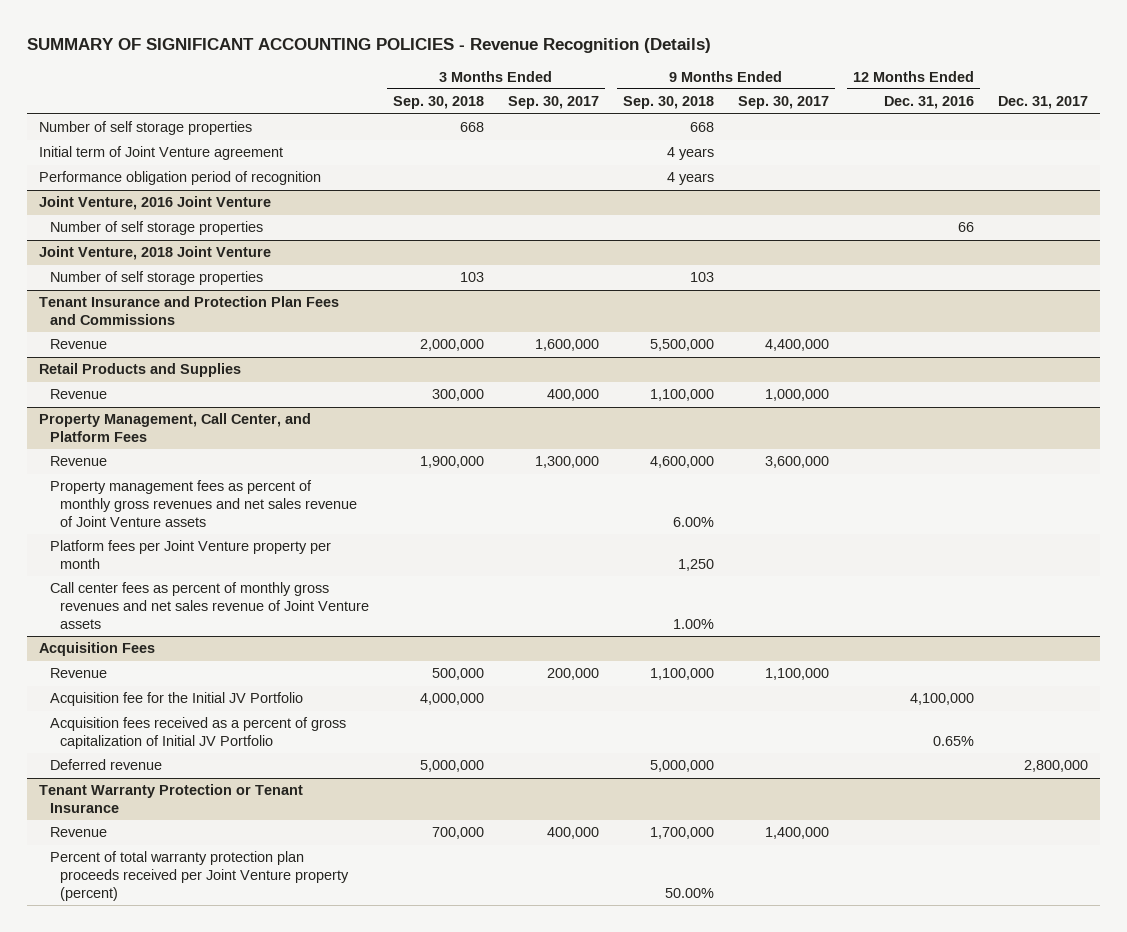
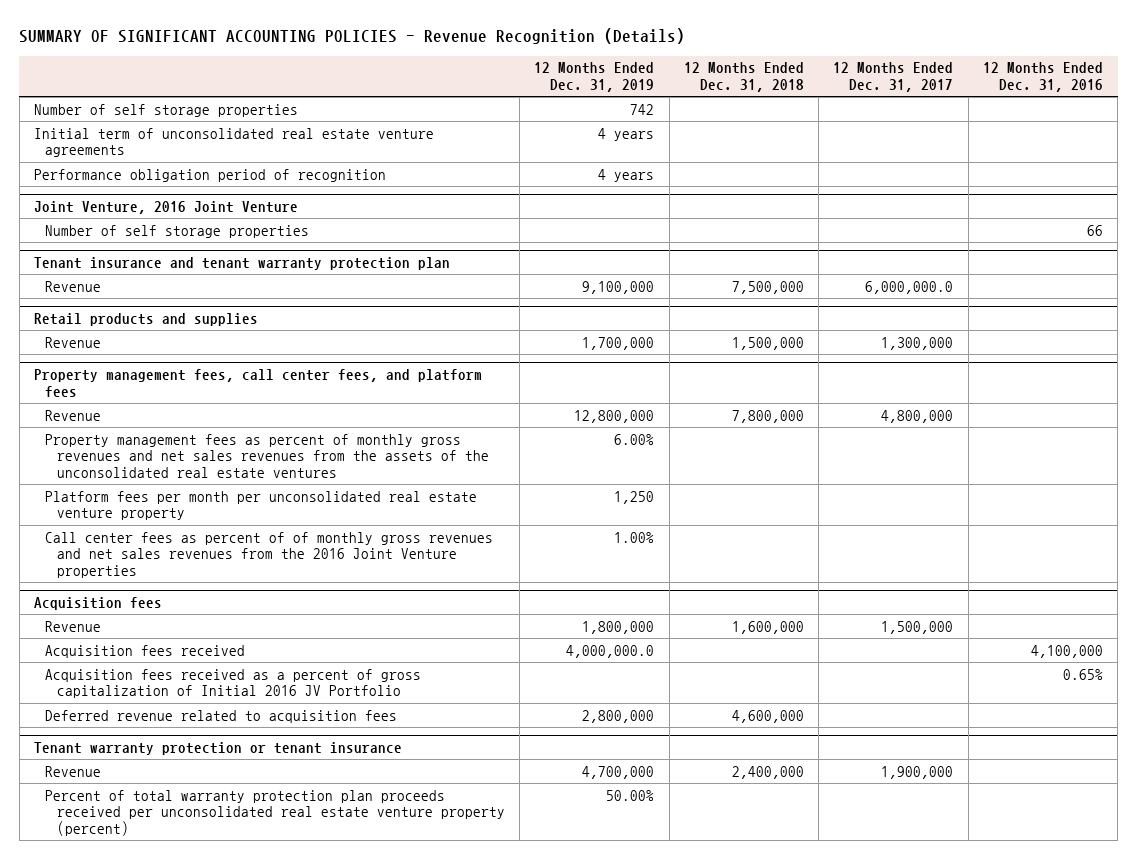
- | 3 Months Ended Sep. 30, 2018 | 3 Months Ended Sep. 30, 2017 | 9 Months Ended Sep. 30, 2018 | 9 Months Ended Sep. 30, 2017 | 12 Months Ended Dec. 31, 2016 | Dec. 31, 2017
+ | 12 Months Ended Dec. 31, 2019 | 12 Months Ended Dec. 31, 2018 | 12 Months Ended Dec. 31, 2017 | 12 Months Ended Dec. 31, 2016
- Initial term of Joint Venture agreement | | | 4 years | | |
+ Initial term of unconsolidated real estate venture agreements | 4 years | | |
- Joint Venture, 2018 Joint Venture
- Number of self storage properties | 103 | | 103 | | |
- Tenant Insurance and Protection Plan Fees and Commissions
- Revenue | 2,000,000 | 1,600,000 | 5,500,000 | 4,400,000 | |
- Retail Products and Supplies
+ Tenant insurance and tenant warranty protection plan
+ Revenue | 9,100,000 | 7,500,000 | 6,000,000.0 |
+ Retail products and supplies
- Property Management, Call Center, and Platform Fees
+ Property management fees, call center fees, and platform fees
- Property management fees as percent of monthly gross revenues and net sales revenue of Joint Venture assets | | | 6.00% | | |
- Platform fees per Joint Venture property per month | | | 1,250 | | |
- Call center fees as percent of monthly gross revenues and net sales revenue of Joint Venture assets | | | 1.00% | | |
- Acquisition Fees
+ Property management fees as percent of monthly gross revenues and net sales revenues from the assets of the unconsolidated real estate ventures | 6.00% | | |
+ Platform fees per month per unconsolidated real estate venture property | 1,250 | | |
+ Call center fees as percent of of monthly gross revenues and net sales revenues from the 2016 Joint Venture properties | 1.00% | | |
+ Acquisition fees
- Acquisition fee for the Initial JV Portfolio | 4,000,000 | | | | 4,100,000 |
- Acquisition fees received as a percent of gross capitalization of Initial JV Portfolio | | | | | 0.65% |
- Deferred revenue | 5,000,000 | | 5,000,000 | | | 2,800,000
- Tenant Warranty Protection or Tenant Insurance
+ Acquisition fees received | 4,000,000.0 | | | 4,100,000
+ Acquisition fees received as a percent of gross capitalization of Initial 2016 JV Portfolio | | | | 0.65%
+ Deferred revenue related to acquisition fees | 2,800,000 | 4,600,000 | |
+ Tenant warranty protection or tenant insurance
- Percent of total warranty protection plan proceeds received per Joint Venture property (percent) | | | 50.00% | | |
+ Percent of total warranty protection plan proceeds received per unconsolidated real estate venture property (percent) | 50.00% | | |

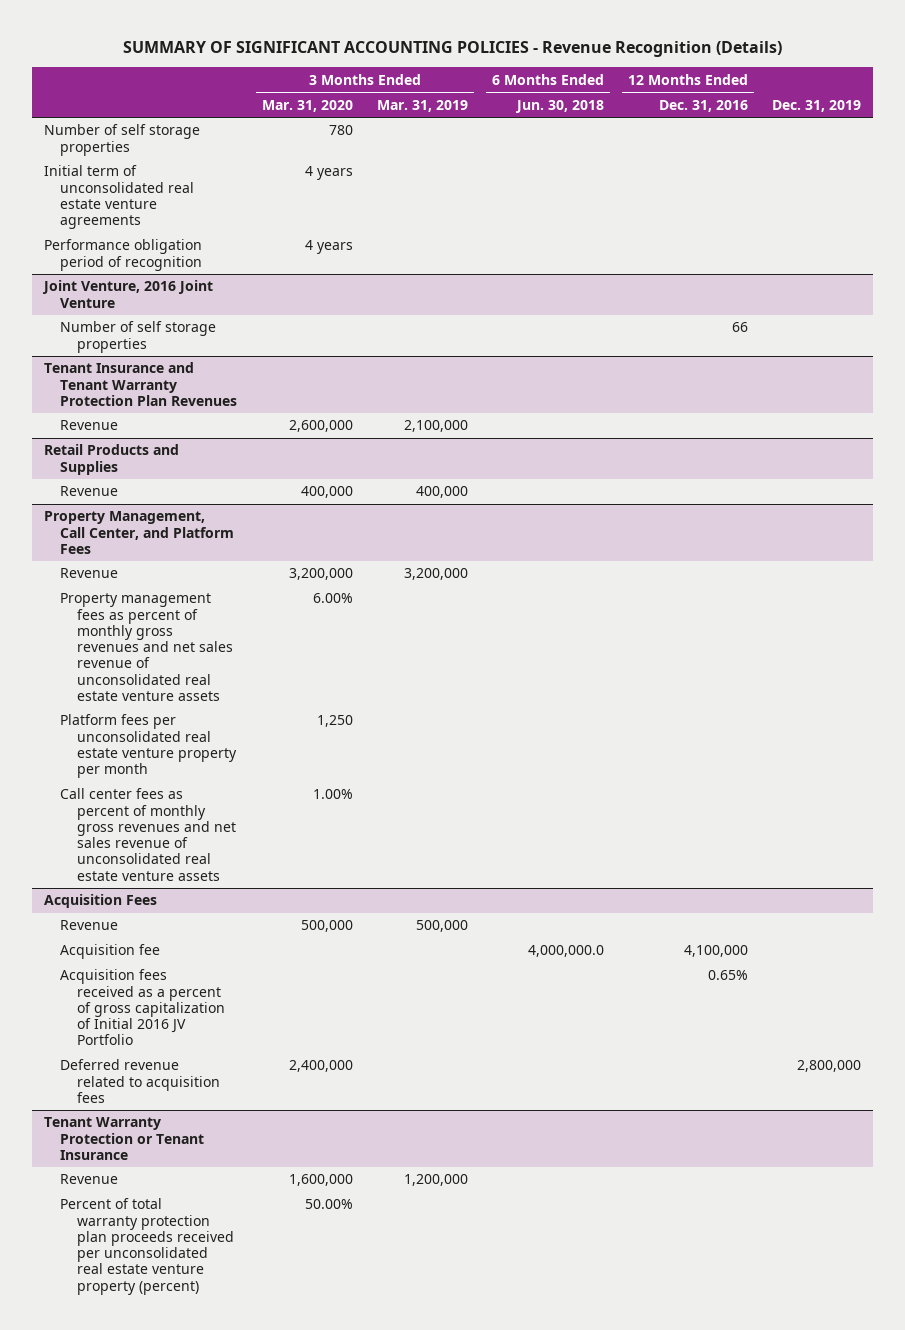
- | 12 Months Ended Dec. 31, 2019 | 12 Months Ended Dec. 31, 2018 | 12 Months Ended Dec. 31, 2017 | 12 Months Ended Dec. 31, 2016
+ | 3 Months Ended Mar. 31, 2020 | 3 Months Ended Mar. 31, 2019 | 6 Months Ended Jun. 30, 2018 | 12 Months Ended Dec. 31, 2016 | Dec. 31, 2019
- Tenant insurance and tenant warranty protection plan
+ Tenant Insurance and Tenant Warranty Protection Plan Revenues
- Retail products and supplies
+ Retail Products and Supplies
- Property management fees, call center fees, and platform fees
+ Property Management, Call Center, and Platform Fees
- Property management fees as percent of monthly gross revenues and net sales revenues from the assets of the unconsolidated real estate ventures | 6.00% | | |
- Platform fees per month per unconsolidated real estate venture property | 1,250 | | |
- Call center fees as percent of of monthly gross revenues and net sales revenues from the 2016 Joint Venture properties | 1.00% | | |
- Acquisition fees
+ Property management fees as percent of monthly gross revenues and net sales revenue of unconsolidated real estate venture assets | 6.00% | | | |
+ Platform fees per unconsolidated real estate venture property per month | 1,250 | | | |
+ Call center fees as percent of monthly gross revenues and net sales revenue of unconsolidated real estate venture assets | 1.00% | | | |
+ Acquisition Fees
- Acquisition fees received | 4,000,000.0 | | | 4,100,000
+ Acquisition fee | | | 4,000,000.0 | 4,100,000 |
- Tenant warranty protection or tenant insurance
+ Tenant Warranty Protection or Tenant Insurance

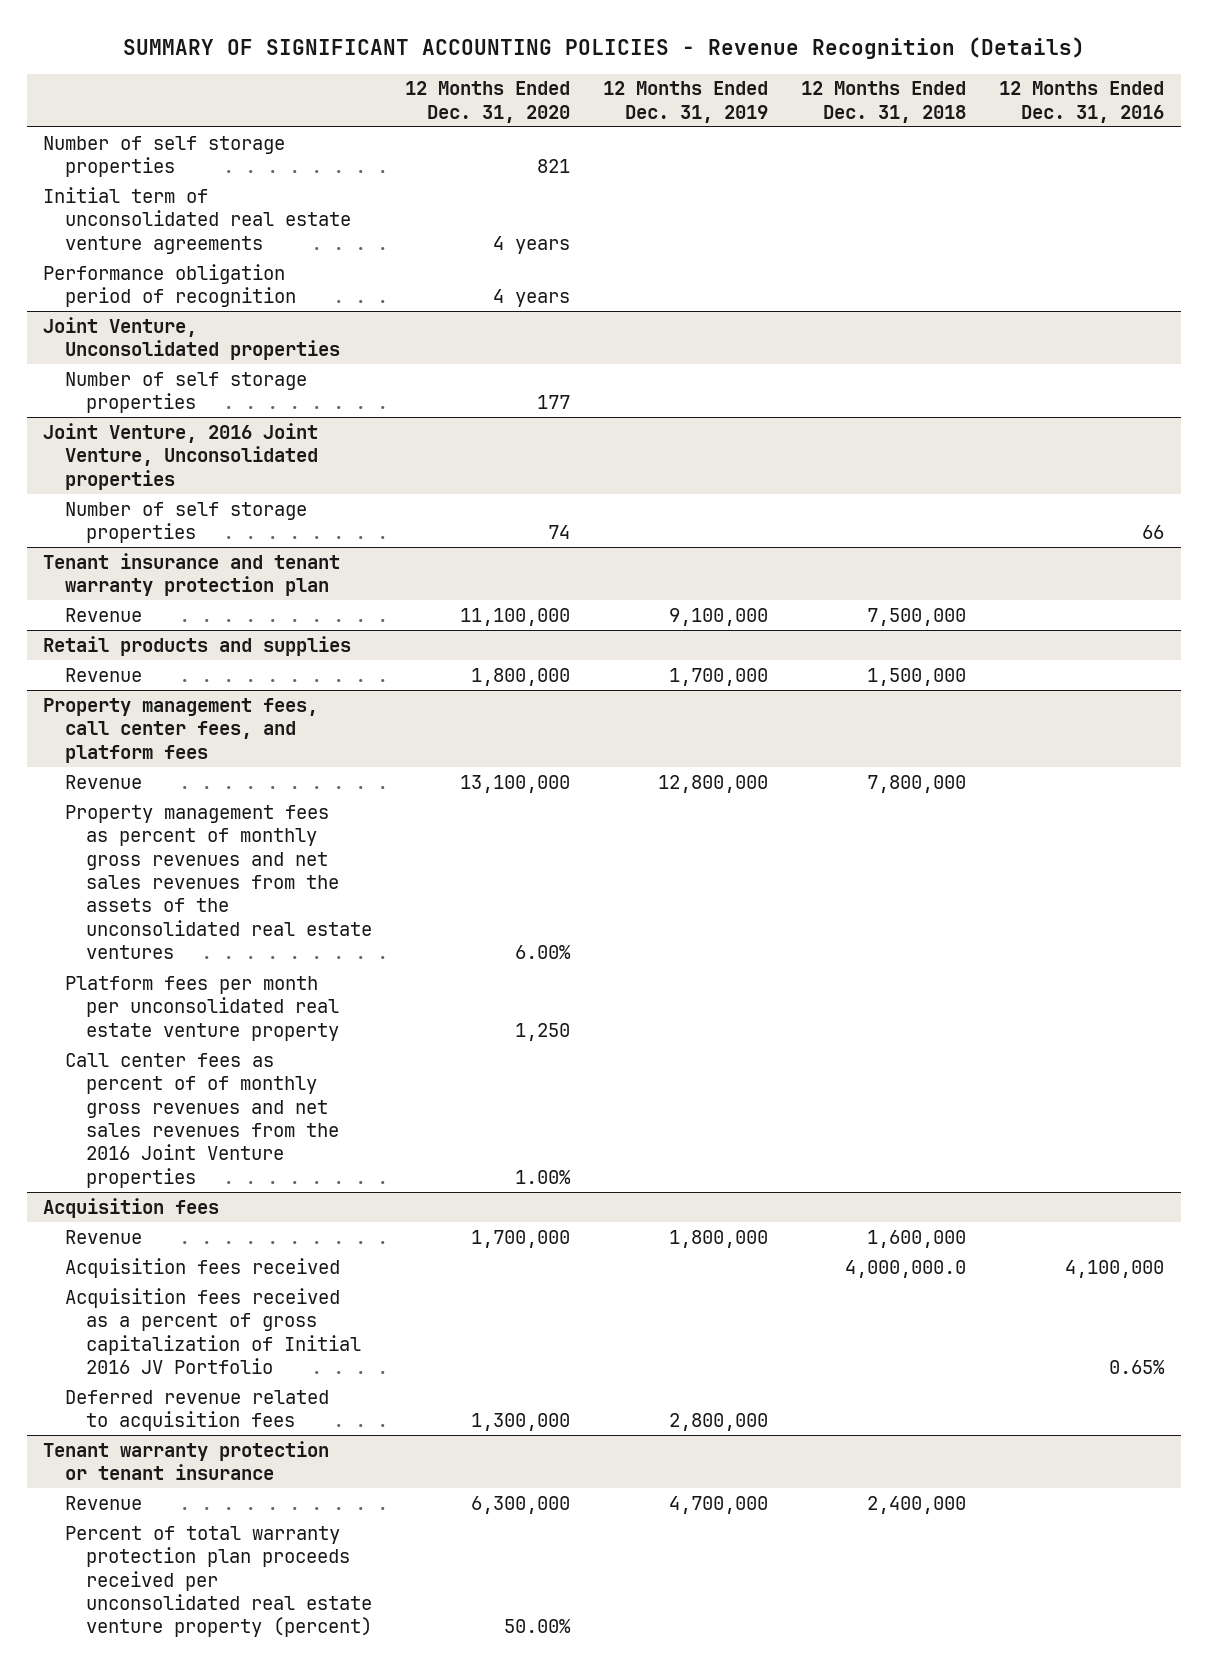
- | 3 Months Ended Mar. 31, 2020 | 3 Months Ended Mar. 31, 2019 | 6 Months Ended Jun. 30, 2018 | 12 Months Ended Dec. 31, 2016 | Dec. 31, 2019
+ | 12 Months Ended Dec. 31, 2020 | 12 Months Ended Dec. 31, 2019 | 12 Months Ended Dec. 31, 2018 | 12 Months Ended Dec. 31, 2016
- Joint Venture, 2016 Joint Venture
+ Joint Venture, Unconsolidated properties
+ Number of self storage properties | 177 | | |
+ Joint Venture, 2016 Joint Venture, Unconsolidated properties
- Tenant Insurance and Tenant Warranty Protection Plan Revenues
+ Tenant insurance and tenant warranty protection plan
- Retail Products and Supplies
+ Retail products and supplies
- Property Management, Call Center, and Platform Fees
+ Property management fees, call center fees, and platform fees
- Property management fees as percent of monthly gross revenues and net sales revenue of unconsolidated real estate venture assets | 6.00% | | | |
- Platform fees per unconsolidated real estate venture property per month | 1,250 | | | |
- Call center fees as percent of monthly gross revenues and net sales revenue of unconsolidated real estate venture assets | 1.00% | | | |
- Acquisition Fees
+ Property management fees as percent of monthly gross revenues and net sales revenues from the assets of the unconsolidated real estate ventures | 6.00% | | |
+ Platform fees per month per unconsolidated real estate venture property | 1,250 | | |
+ Call center fees as percent of of monthly gross revenues and net sales revenues from the 2016 Joint Venture properties | 1.00% | | |
+ Acquisition fees
- Acquisition fee | | | 4,000,000.0 | 4,100,000 |
+ Acquisition fees received | | | 4,000,000.0 | 4,100,000
- Tenant Warranty Protection or Tenant Insurance
+ Tenant warranty protection or tenant insurance

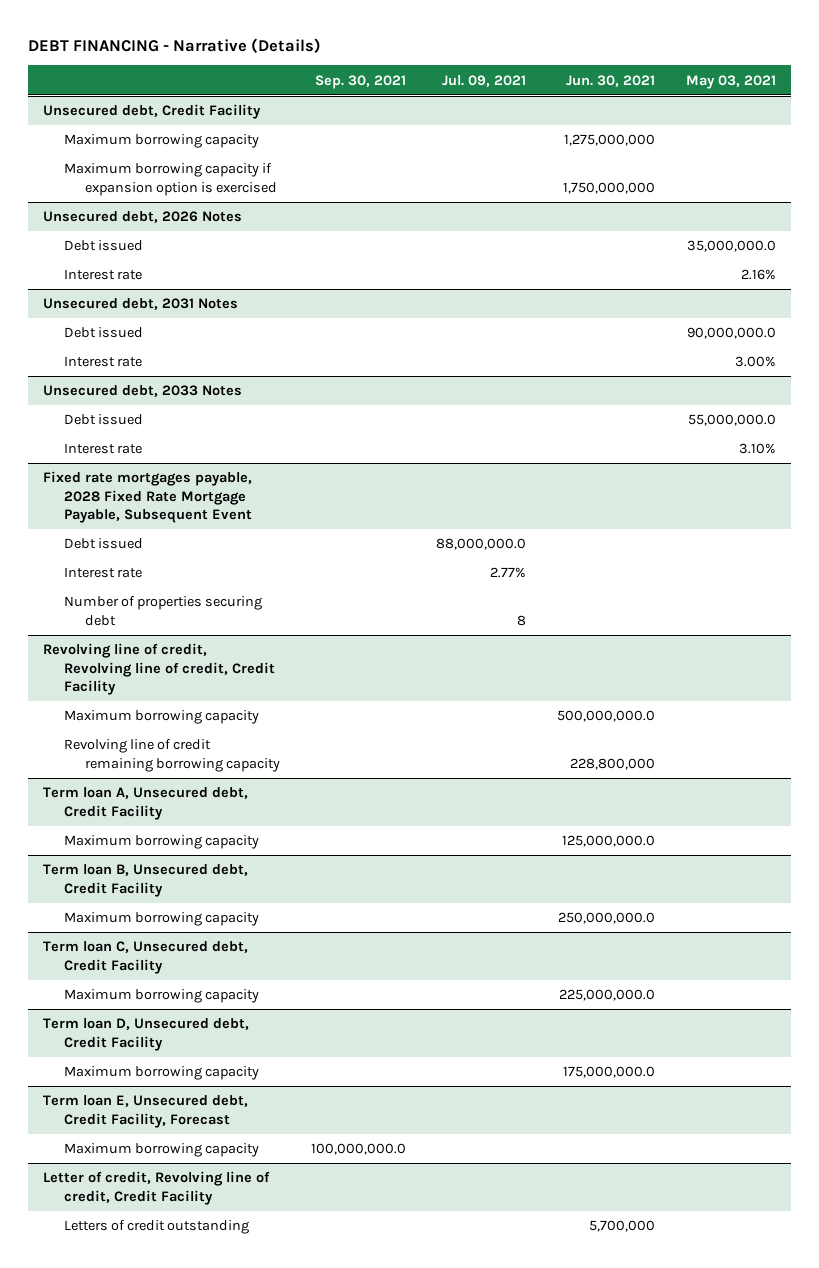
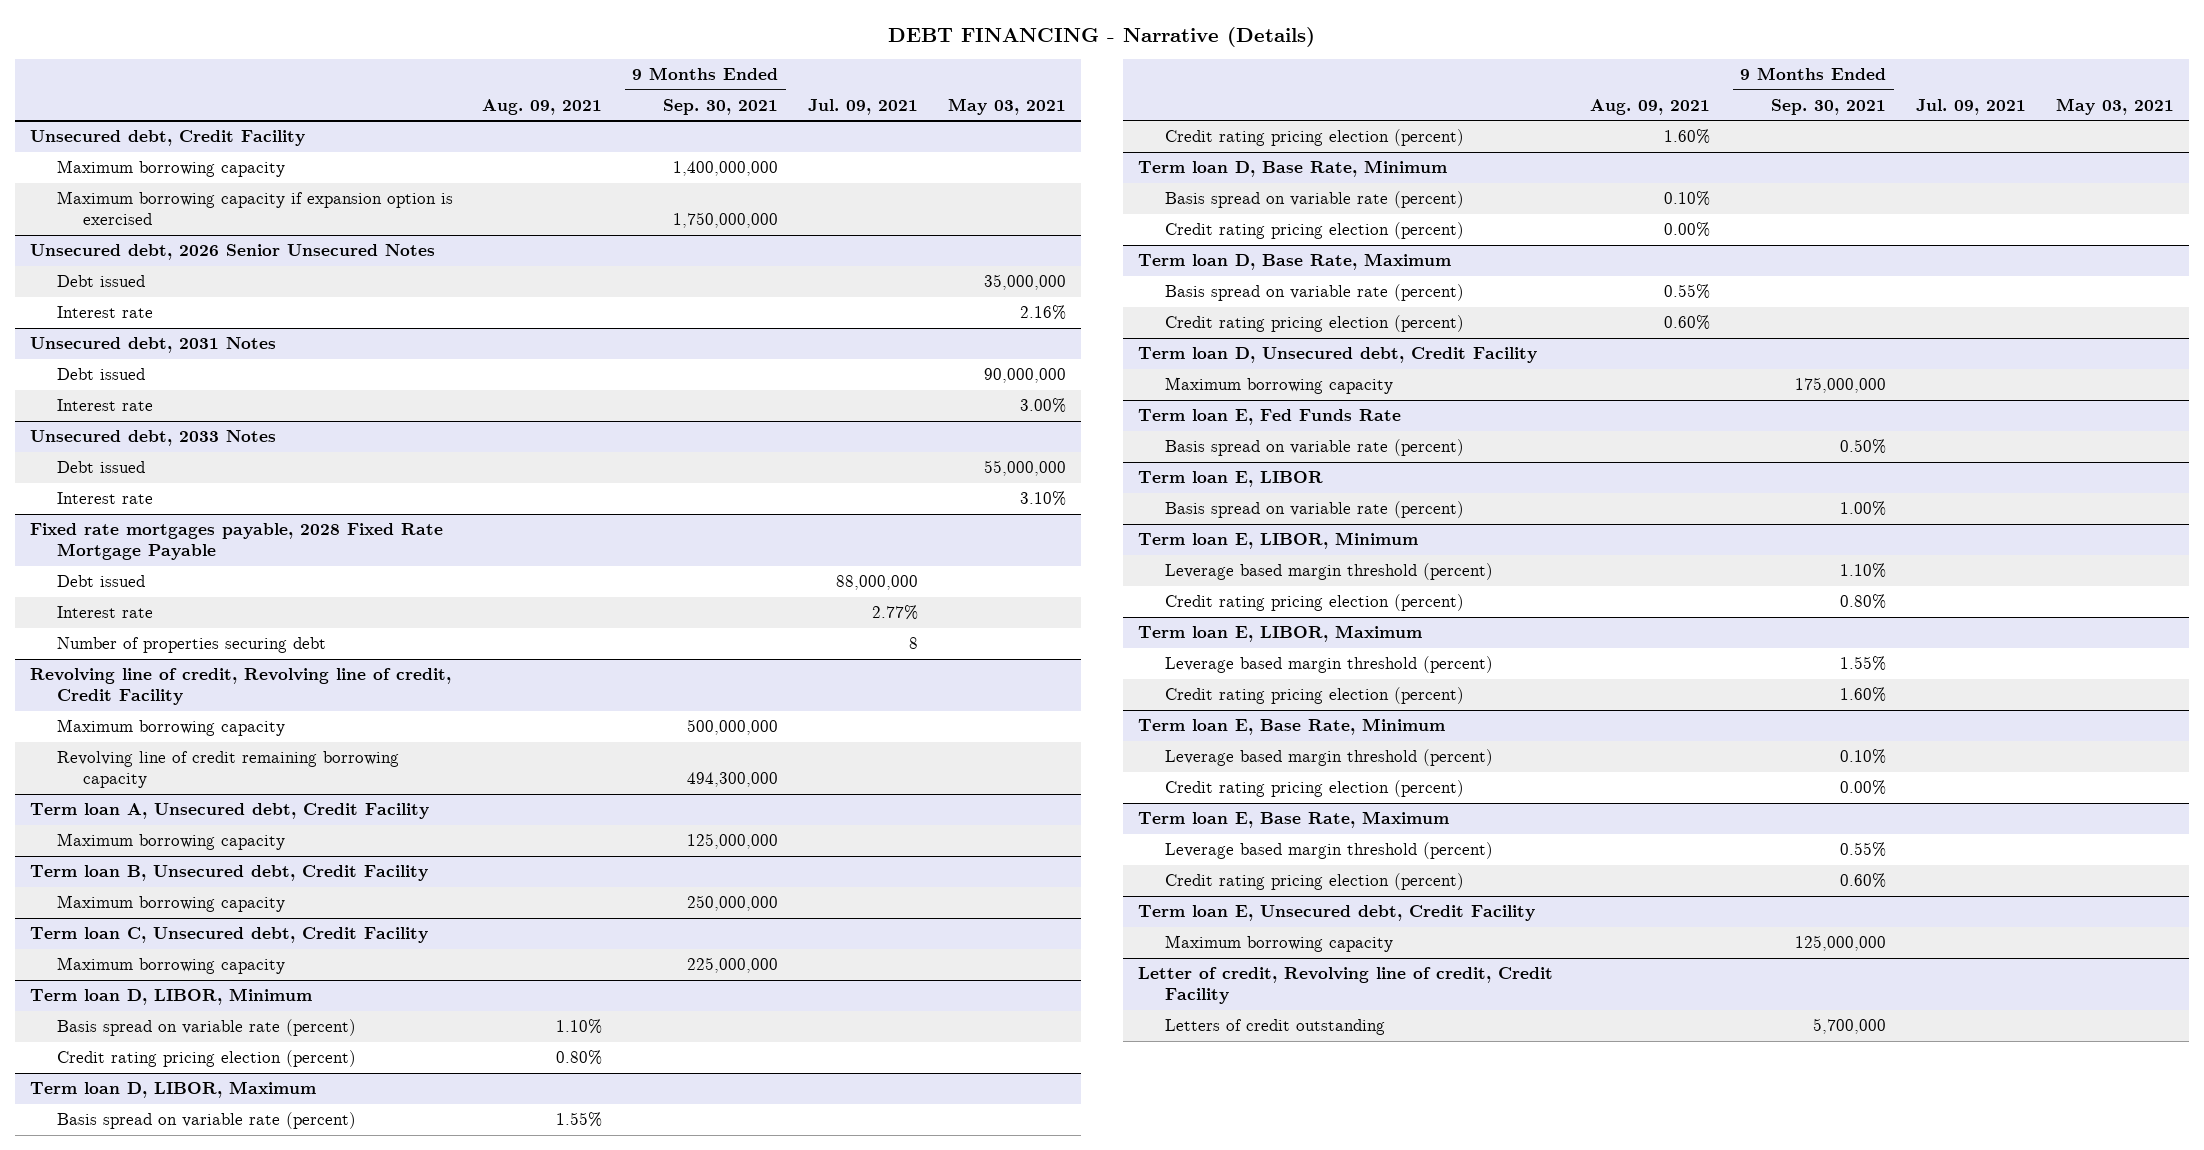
- | Sep. 30, 2021 | Jul. 09, 2021 | Jun. 30, 2021 | May 03, 2021
+ | Aug. 09, 2021 | 9 Months Ended Sep. 30, 2021 | Jul. 09, 2021 | May 03, 2021
- Unsecured debt, 2026 Notes
- Debt issued | | | | 35,000,000.0
+ Unsecured debt, 2026 Senior Unsecured Notes
+ Debt issued | | | | 35,000,000
@ Unsecured debt, 2031 Notes
- Debt issued | | | | 90,000,000.0
+ Debt issued | | | | 90,000,000
@ Unsecured debt, 2033 Notes
- Debt issued | | | | 55,000,000.0
+ Debt issued | | | | 55,000,000
- Fixed rate mortgages payable, 2028 Fixed Rate Mortgage Payable, Subsequent Event
- Debt issued | | 88,000,000.0 | |
+ Fixed rate mortgages payable, 2028 Fixed Rate Mortgage Payable
+ Debt issued | | | 88,000,000 |
+ Term loan D, LIBOR, Minimum
+ Basis spread on variable rate (percent) | 1.10% | | |
+ Credit rating pricing election (percent) | 0.80% | | |
+ Term loan D, LIBOR, Maximum
+ Basis spread on variable rate (percent) | 1.55% | | |
+ Credit rating pricing election (percent) | 1.60% | | |
+ Term loan D, Base Rate, Minimum
+ Basis spread on variable rate (percent) | 0.10% | | |
+ Credit rating pricing election (percent) | 0.00% | | |
+ Term loan D, Base Rate, Maximum
+ Basis spread on variable rate (percent) | 0.55% | | |
+ Credit rating pricing election (percent) | 0.60% | | |
- Term loan E, Unsecured debt, Credit Facility, Forecast
+ Term loan E, Fed Funds Rate
+ Basis spread on variable rate (percent) | | 0.50% | |
+ Term loan E, LIBOR
+ Basis spread on variable rate (percent) | | 1.00% | |
+ Term loan E, LIBOR, Minimum
+ Leverage based margin threshold (percent) | | 1.10% | |
+ Credit rating pricing election (percent) | | 0.80% | |
+ Term loan E, LIBOR, Maximum
+ Leverage based margin threshold (percent) | | 1.55% | |
+ Credit rating pricing election (percent) | | 1.60% | |
+ Term loan E, Base Rate, Minimum
+ Leverage based margin threshold (percent) | | 0.10% | |
+ Credit rating pricing election (percent) | | 0.00% | |
+ Term loan E, Base Rate, Maximum
+ Leverage based margin threshold (percent) | | 0.55% | |
+ Credit rating pricing election (percent) | | 0.60% | |
+ Term loan E, Unsecured debt, Credit Facility

